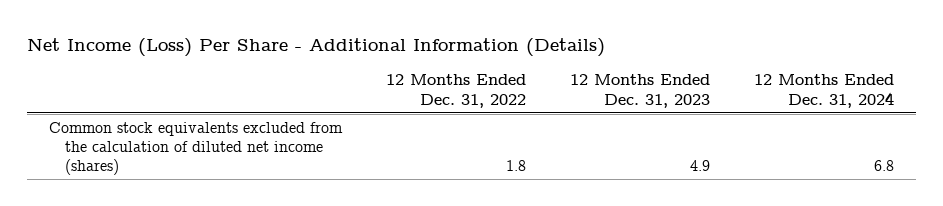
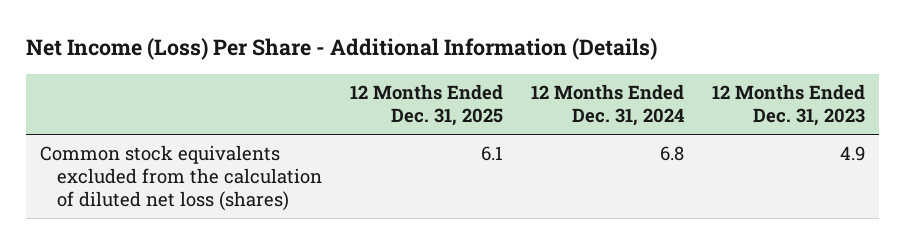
- | 12 Months Ended Dec. 31, 2022 | 12 Months Ended Dec. 31, 2023 | 12 Months Ended Dec. 31, 2024
+ | 12 Months Ended Dec. 31, 2025 | 12 Months Ended Dec. 31, 2024 | 12 Months Ended Dec. 31, 2023
- Common stock equivalents excluded from the calculation of diluted net income (shares) | 1.8 | 4.9 | 6.8
+ Common stock equivalents excluded from the calculation of diluted net loss (shares) | 6.1 | 6.8 | 4.9

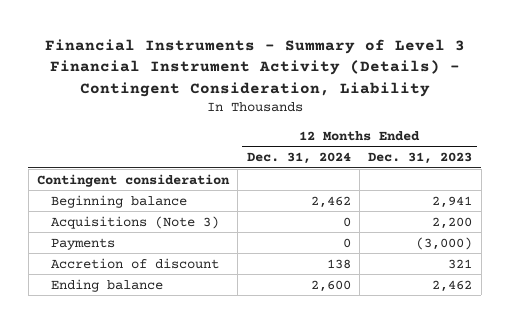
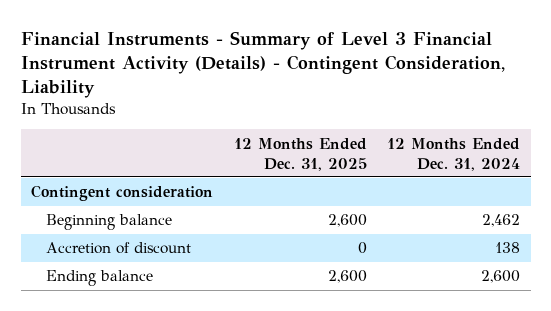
- | 12 Months Ended Dec. 31, 2024 | 12 Months Ended Dec. 31, 2023
+ | 12 Months Ended Dec. 31, 2025 | 12 Months Ended Dec. 31, 2024
- Acquisitions (Note 3) | 0 | 2,200
- Payments | 0 | (3,000)

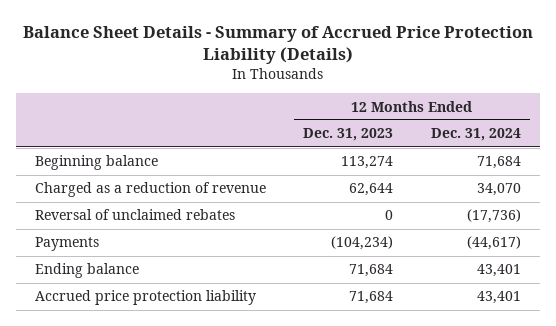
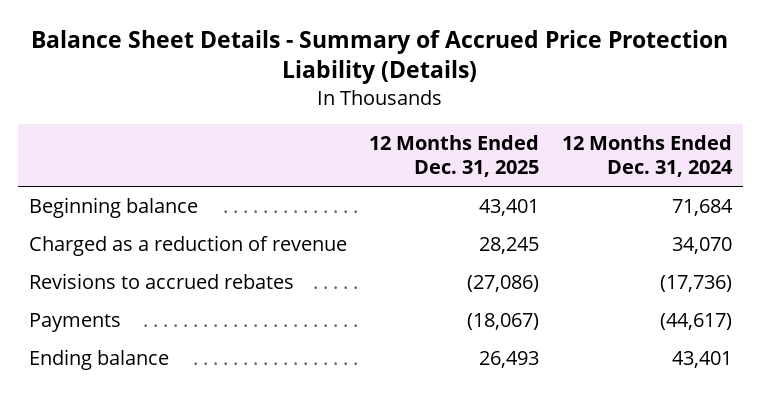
- | 12 Months Ended Dec. 31, 2023 | 12 Months Ended Dec. 31, 2024
+ | 12 Months Ended Dec. 31, 2025 | 12 Months Ended Dec. 31, 2024
- Reversal of unclaimed rebates | 0 | (17,736)
+ Revisions to accrued rebates | (27,086) | (17,736)
- Accrued price protection liability | 71,684 | 43,401

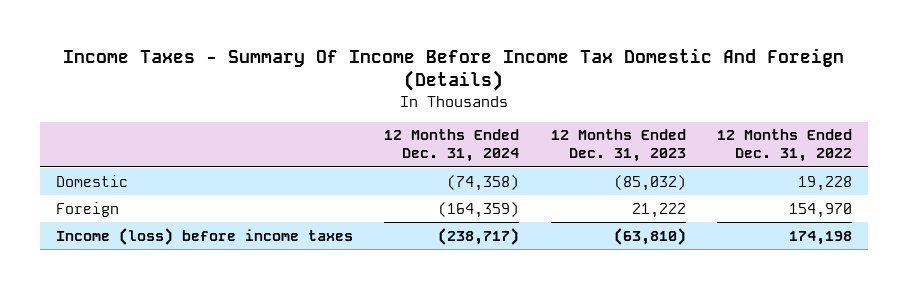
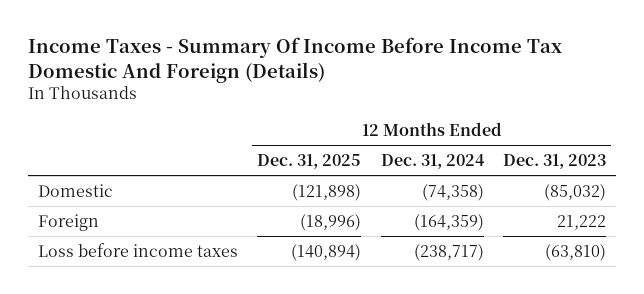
- | 12 Months Ended Dec. 31, 2024 | 12 Months Ended Dec. 31, 2023 | 12 Months Ended Dec. 31, 2022
+ | 12 Months Ended Dec. 31, 2025 | 12 Months Ended Dec. 31, 2024 | 12 Months Ended Dec. 31, 2023
- Income (loss) before income taxes | (238,717) | (63,810) | 174,198
+ Loss before income taxes | (140,894) | (238,717) | (63,810)

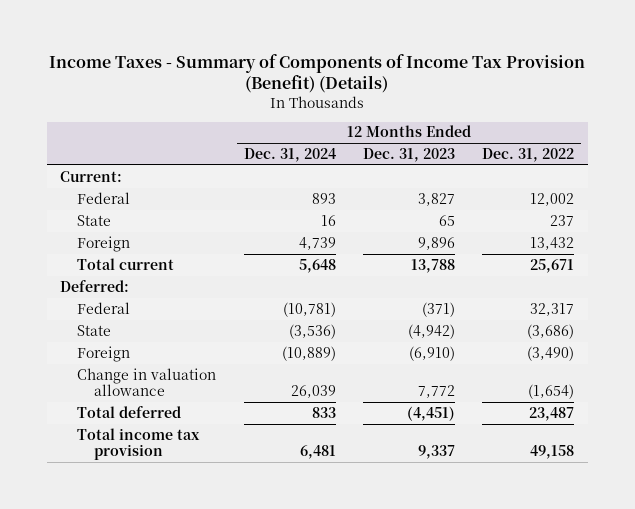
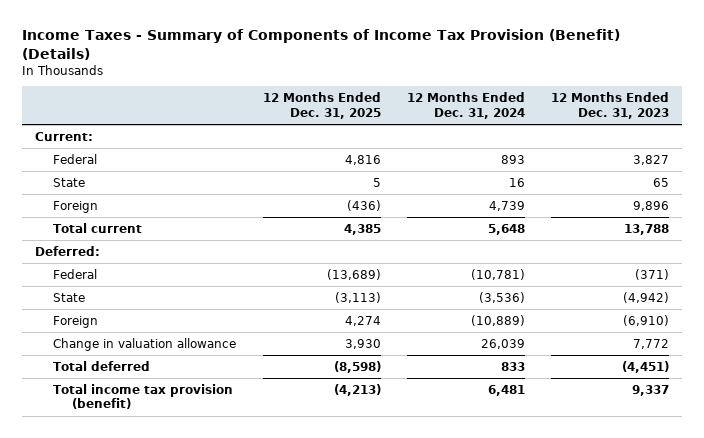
- | 12 Months Ended Dec. 31, 2024 | 12 Months Ended Dec. 31, 2023 | 12 Months Ended Dec. 31, 2022
+ | 12 Months Ended Dec. 31, 2025 | 12 Months Ended Dec. 31, 2024 | 12 Months Ended Dec. 31, 2023
- Total income tax provision | 6,481 | 9,337 | 49,158
+ Total income tax provision (benefit) | (4,213) | 6,481 | 9,337

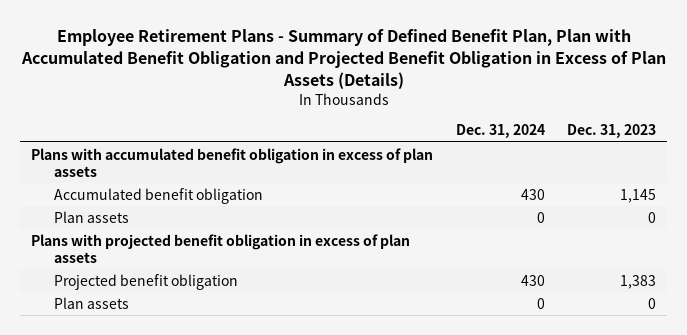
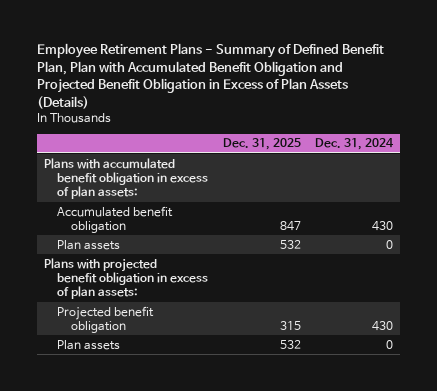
- | Dec. 31, 2024 | Dec. 31, 2023
+ | Dec. 31, 2025 | Dec. 31, 2024
- Plans with accumulated benefit obligation in excess of plan assets
+ Plans with accumulated benefit obligation in excess of plan assets:
- Plans with projected benefit obligation in excess of plan assets
+ Plans with projected benefit obligation in excess of plan assets:

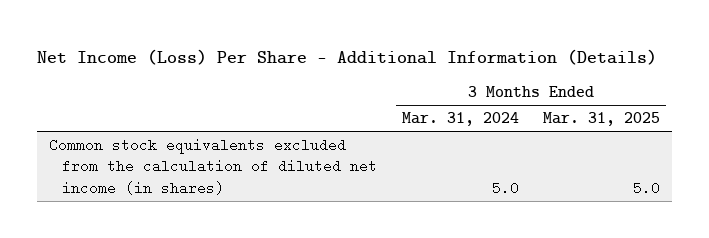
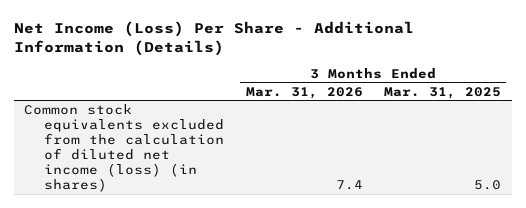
- | 3 Months Ended Mar. 31, 2024 | 3 Months Ended Mar. 31, 2025
+ | 3 Months Ended Mar. 31, 2026 | 3 Months Ended Mar. 31, 2025
- Common stock equivalents excluded from the calculation of diluted net income (in shares) | 5.0 | 5.0
+ Common stock equivalents excluded from the calculation of diluted net income (loss) (in shares) | 7.4 | 5.0

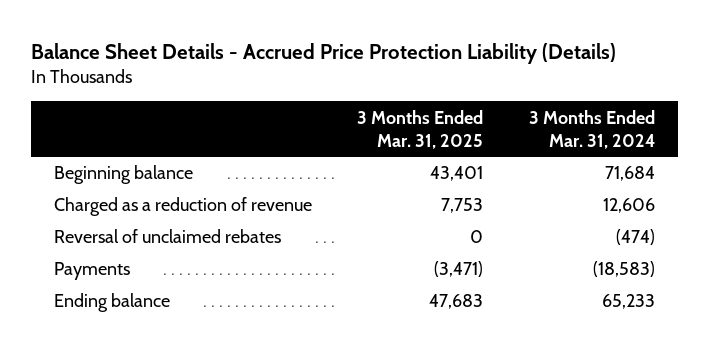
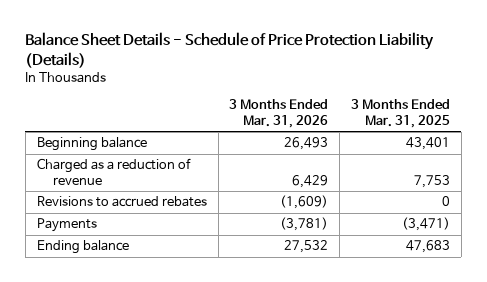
- Balance Sheet Details - Accrued Price Protection Liability (Details)
+ Balance Sheet Details - Schedule of Price Protection Liability (Details)
- | 3 Months Ended Mar. 31, 2025 | 3 Months Ended Mar. 31, 2024
+ | 3 Months Ended Mar. 31, 2026 | 3 Months Ended Mar. 31, 2025
- Reversal of unclaimed rebates | 0 | (474)
+ Revisions to accrued rebates | (1,609) | 0

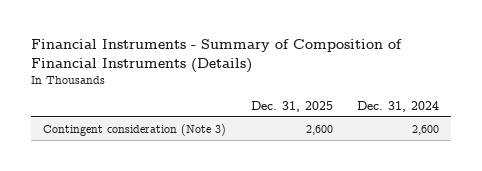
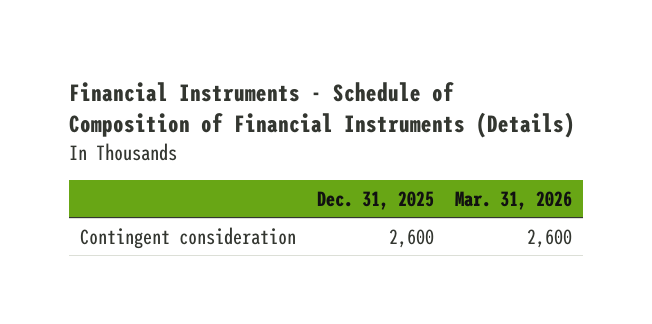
- Financial Instruments - Summary of Composition of Financial Instruments (Details)
+ Financial Instruments - Schedule of Composition of Financial Instruments (Details)
- | Dec. 31, 2025 | Dec. 31, 2024
+ | Dec. 31, 2025 | Mar. 31, 2026
- Contingent consideration (Note 3) | 2,600 | 2,600
+ Contingent consideration | 2,600 | 2,600

